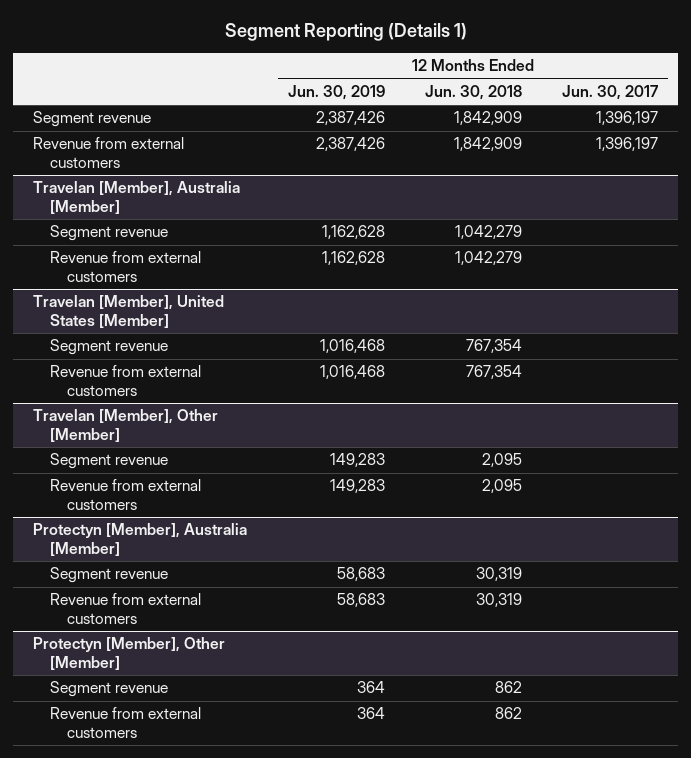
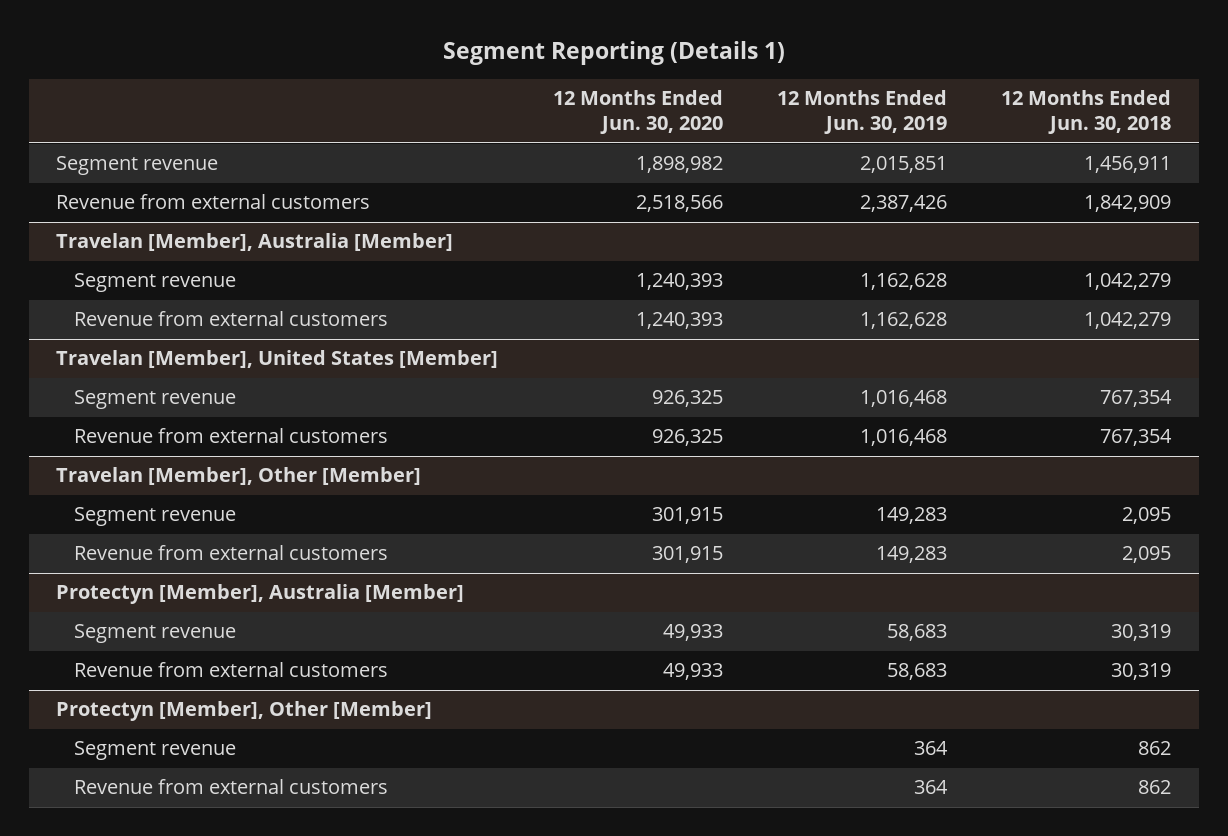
- | 12 Months Ended Jun. 30, 2019 | 12 Months Ended Jun. 30, 2018 | 12 Months Ended Jun. 30, 2017
+ | 12 Months Ended Jun. 30, 2020 | 12 Months Ended Jun. 30, 2019 | 12 Months Ended Jun. 30, 2018
- Segment revenue | 2,387,426 | 1,842,909 | 1,396,197
+ Segment revenue | 1,898,982 | 2,015,851 | 1,456,911

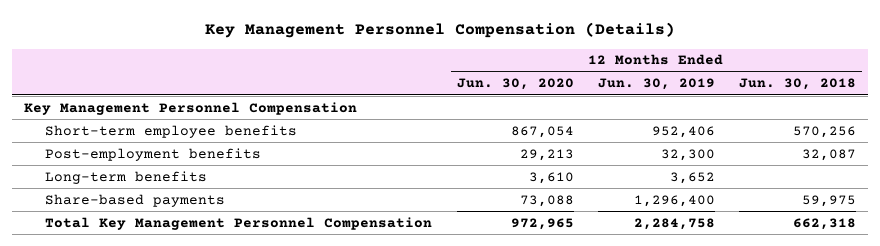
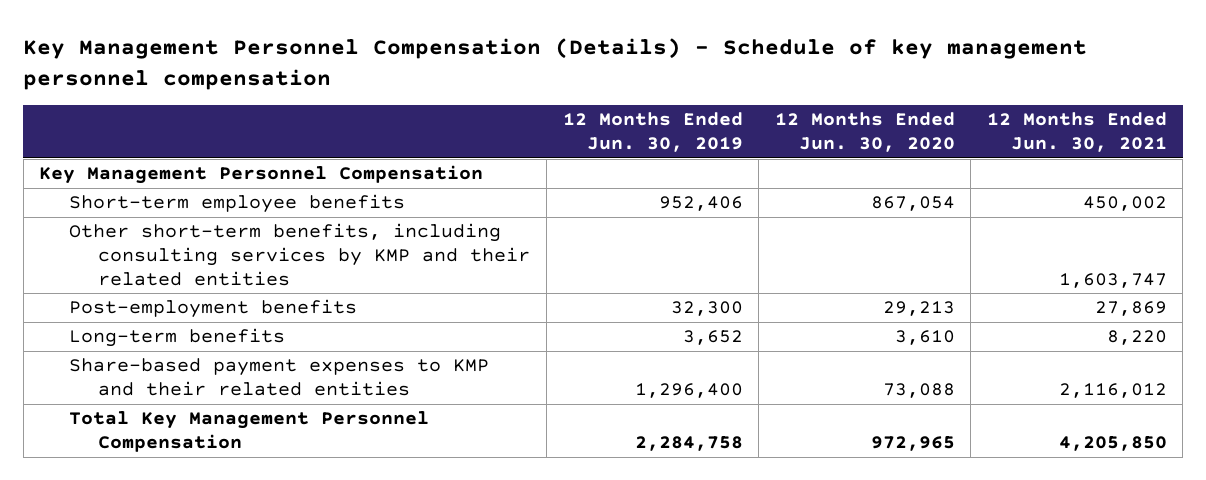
- Key Management Personnel Compensation (Details)
+ Key Management Personnel Compensation (Details) - Schedule of key management personnel compensation
- | 12 Months Ended Jun. 30, 2020 | 12 Months Ended Jun. 30, 2019 | 12 Months Ended Jun. 30, 2018
+ | 12 Months Ended Jun. 30, 2019 | 12 Months Ended Jun. 30, 2020 | 12 Months Ended Jun. 30, 2021
+ Other short-term benefits, including consulting services by KMP and their related entities | | | 1,603,747
- Share-based payments | 73,088 | 1,296,400 | 59,975
+ Share-based payment expenses to KMP and their related entities | 1,296,400 | 73,088 | 2,116,012

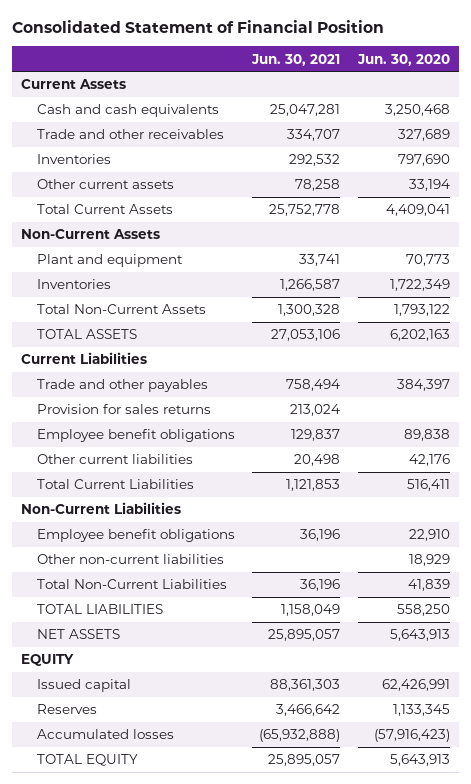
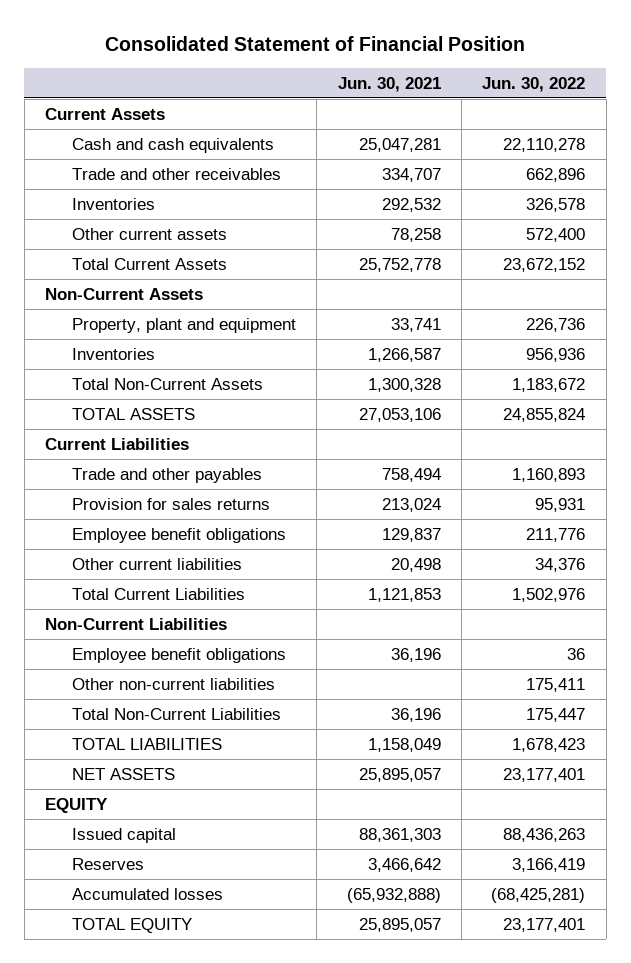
- | Jun. 30, 2021 | Jun. 30, 2020
+ | Jun. 30, 2021 | Jun. 30, 2022
- Plant and equipment | 33,741 | 70,773
+ Property, plant and equipment | 33,741 | 226,736

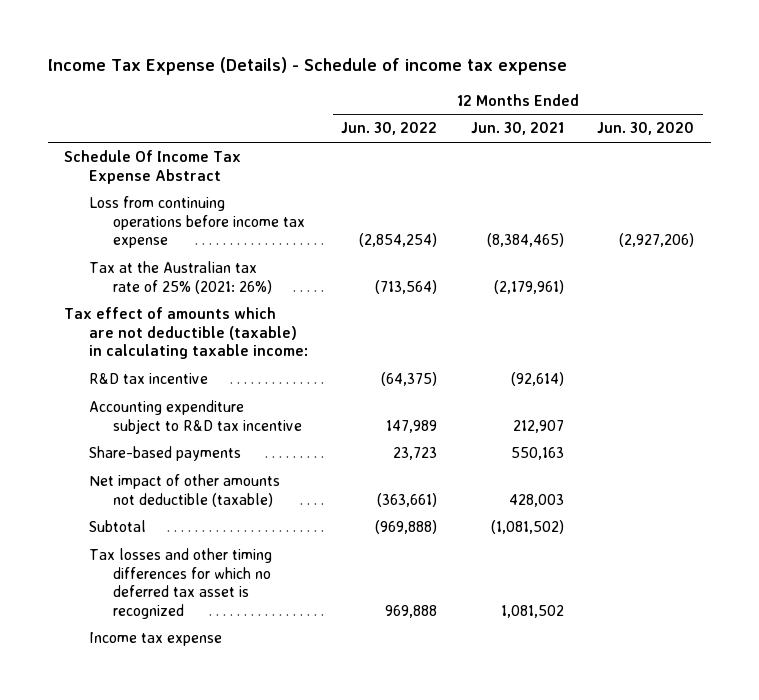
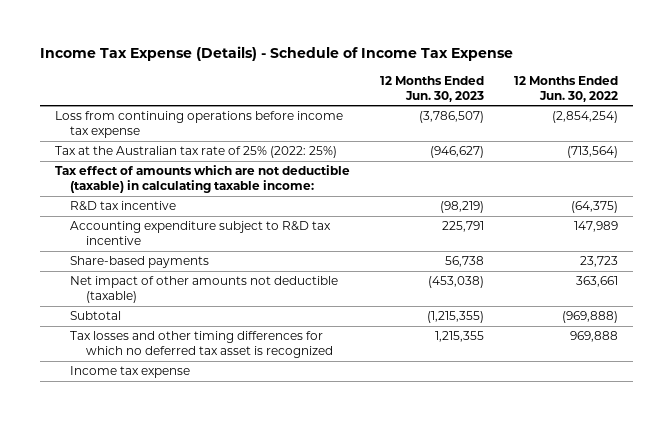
- Income Tax Expense (Details) - Schedule of income tax expense
+ Income Tax Expense (Details) - Schedule of Income Tax Expense
- | 12 Months Ended Jun. 30, 2022 | 12 Months Ended Jun. 30, 2021 | 12 Months Ended Jun. 30, 2020
+ | 12 Months Ended Jun. 30, 2023 | 12 Months Ended Jun. 30, 2022
- Schedule Of Income Tax Expense Abstract
- Tax at the Australian tax rate of 25% (2021: 26%) | (713,564) | (2,179,961) |
+ Tax at the Australian tax rate of 25% (2022: 25%) | (946,627) | (713,564)
- Net impact of other amounts not deductible (taxable) | (363,661) | 428,003 |
+ Net impact of other amounts not deductible (taxable) | (453,038) | 363,661

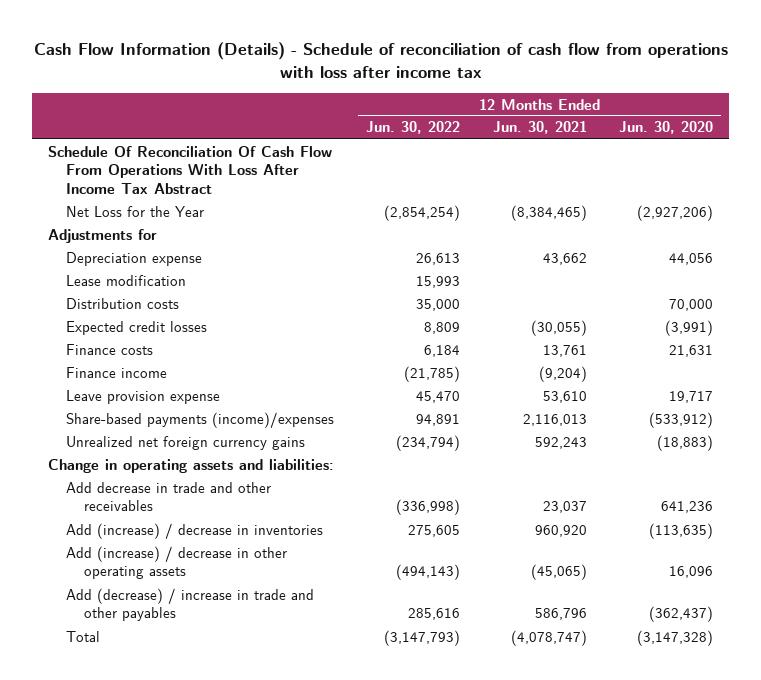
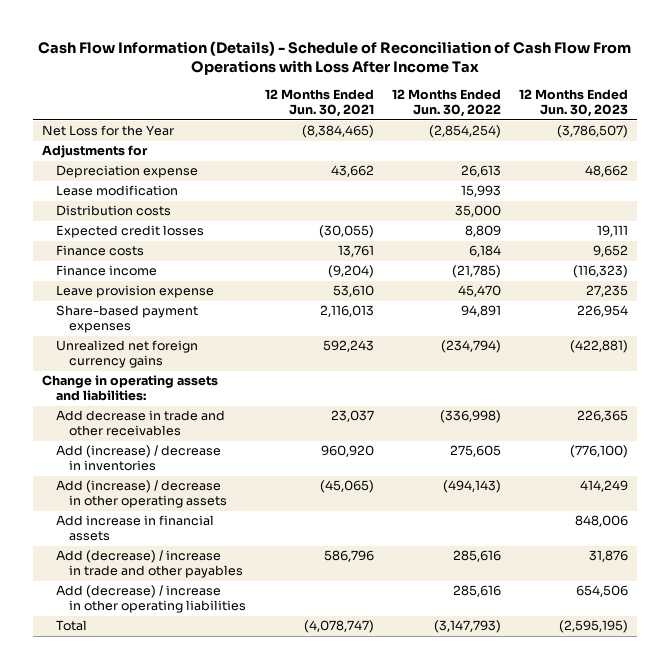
- Cash Flow Information (Details) - Schedule of reconciliation of cash flow from operations with loss after income tax
+ Cash Flow Information (Details) - Schedule of Reconciliation of Cash Flow From Operations with Loss After Income Tax
- | 12 Months Ended Jun. 30, 2022 | 12 Months Ended Jun. 30, 2021 | 12 Months Ended Jun. 30, 2020
+ | 12 Months Ended Jun. 30, 2021 | 12 Months Ended Jun. 30, 2022 | 12 Months Ended Jun. 30, 2023
- Schedule Of Reconciliation Of Cash Flow From Operations With Loss After Income Tax Abstract
- Share-based payments (income)/expenses | 94,891 | 2,116,013 | (533,912)
+ Share-based payment expenses | 2,116,013 | 94,891 | 226,954
+ Add increase in financial assets | | | 848,006
+ Add (decrease) / increase in other operating liabilities | | 285,616 | 654,506

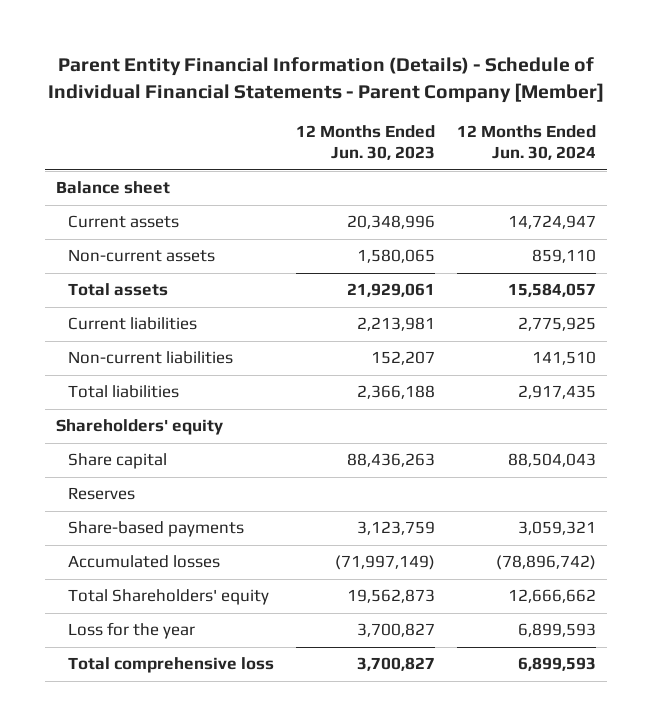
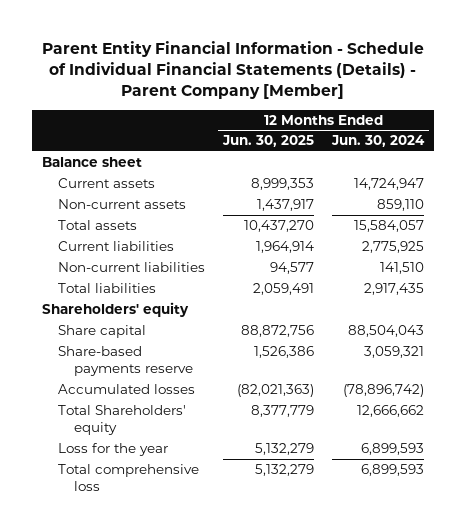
- Parent Entity Financial Information (Details) - Schedule of Individual Financial Statements - Parent Company [Member]
+ Parent Entity Financial Information - Schedule of Individual Financial Statements (Details) - Parent Company [Member]
- | 12 Months Ended Jun. 30, 2023 | 12 Months Ended Jun. 30, 2024
+ | 12 Months Ended Jun. 30, 2025 | 12 Months Ended Jun. 30, 2024
- Reserves
- Share-based payments | 3,123,759 | 3,059,321
+ Share-based payments reserve | 1,526,386 | 3,059,321

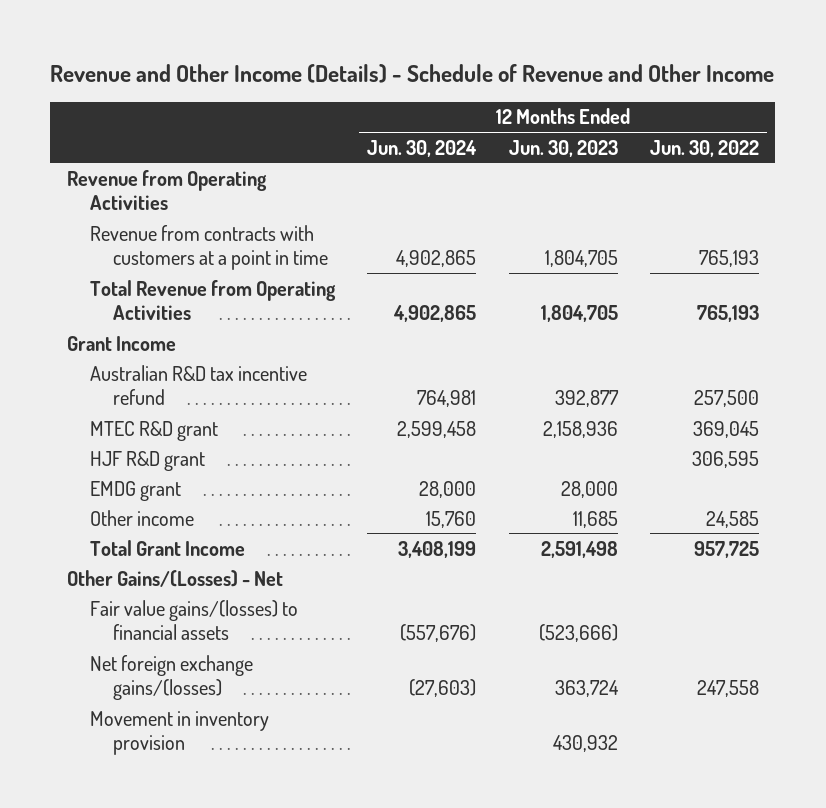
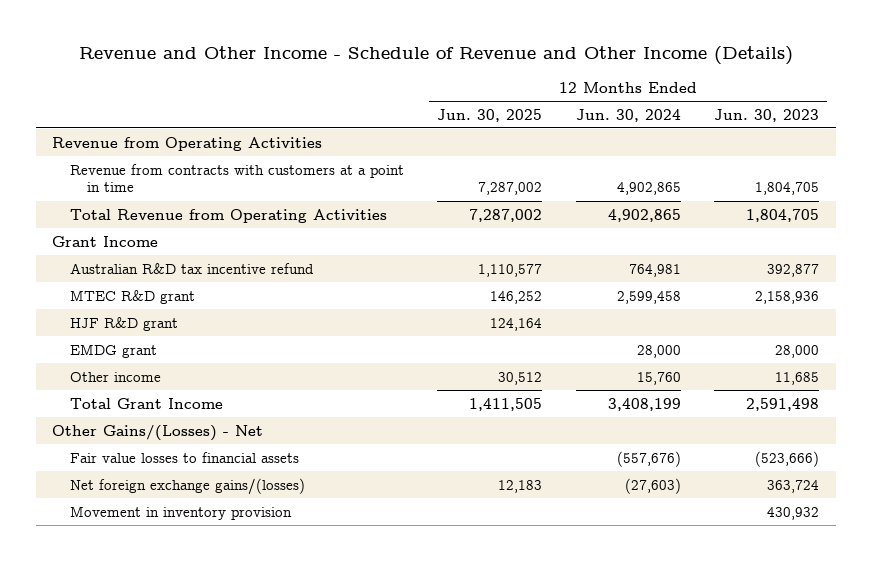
- Revenue and Other Income (Details) - Schedule of Revenue and Other Income
+ Revenue and Other Income - Schedule of Revenue and Other Income (Details)
- | 12 Months Ended Jun. 30, 2024 | 12 Months Ended Jun. 30, 2023 | 12 Months Ended Jun. 30, 2022
+ | 12 Months Ended Jun. 30, 2025 | 12 Months Ended Jun. 30, 2024 | 12 Months Ended Jun. 30, 2023
- Fair value gains/(losses) to financial assets | (557,676) | (523,666) |
+ Fair value losses to financial assets | | (557,676) | (523,666)

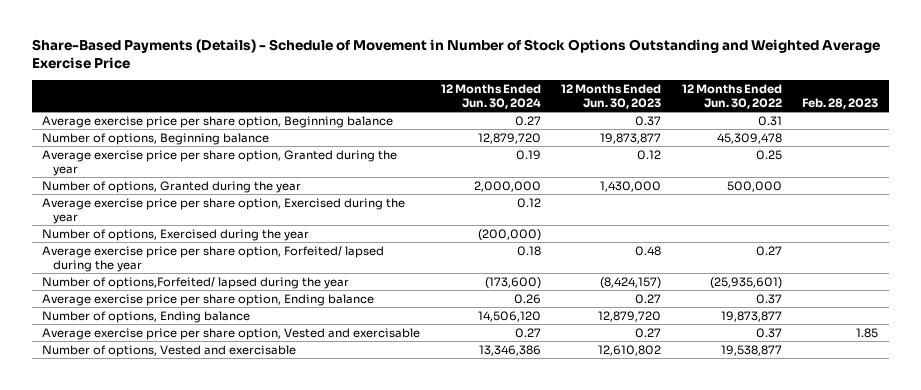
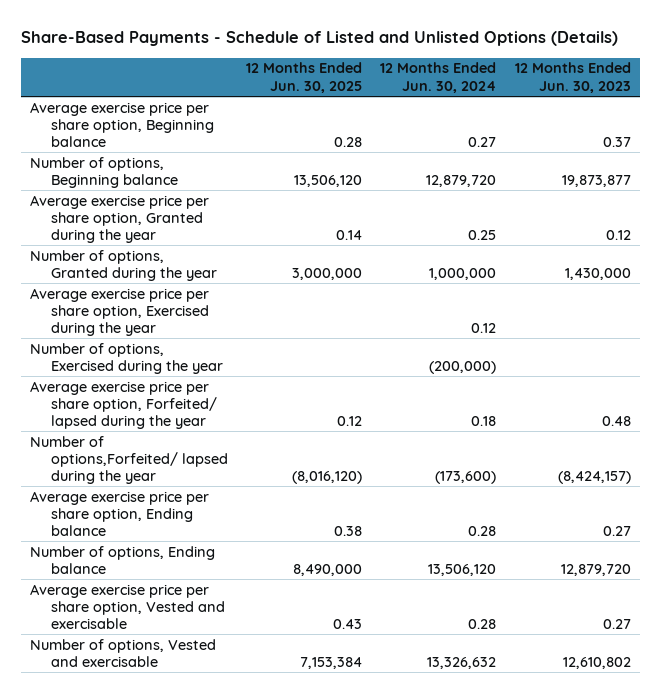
- Share-Based Payments (Details) - Schedule of Movement in Number of Stock Options Outstanding and Weighted Average Exercise Price
+ Share-Based Payments - Schedule of Listed and Unlisted Options (Details)
- | 12 Months Ended Jun. 30, 2024 | 12 Months Ended Jun. 30, 2023 | 12 Months Ended Jun. 30, 2022 | Feb. 28, 2023
+ | 12 Months Ended Jun. 30, 2025 | 12 Months Ended Jun. 30, 2024 | 12 Months Ended Jun. 30, 2023
- Average exercise price per share option, Granted during the year | 0.19 | 0.12 | 0.25 |
- Number of options, Granted during the year | 2,000,000 | 1,430,000 | 500,000 |
+ Average exercise price per share option, Granted during the year | 0.14 | 0.25 | 0.12
+ Number of options, Granted during the year | 3,000,000 | 1,000,000 | 1,430,000
- Average exercise price per share option, Ending balance | 0.26 | 0.27 | 0.37 |
- Number of options, Ending balance | 14,506,120 | 12,879,720 | 19,873,877 |
- Average exercise price per share option, Vested and exercisable | 0.27 | 0.27 | 0.37 | 1.85
- Number of options, Vested and exercisable | 13,346,386 | 12,610,802 | 19,538,877 |
+ Average exercise price per share option, Ending balance | 0.38 | 0.28 | 0.27
+ Number of options, Ending balance | 8,490,000 | 13,506,120 | 12,879,720
+ Average exercise price per share option, Vested and exercisable | 0.43 | 0.28 | 0.27
+ Number of options, Vested and exercisable | 7,153,384 | 13,326,632 | 12,610,802

